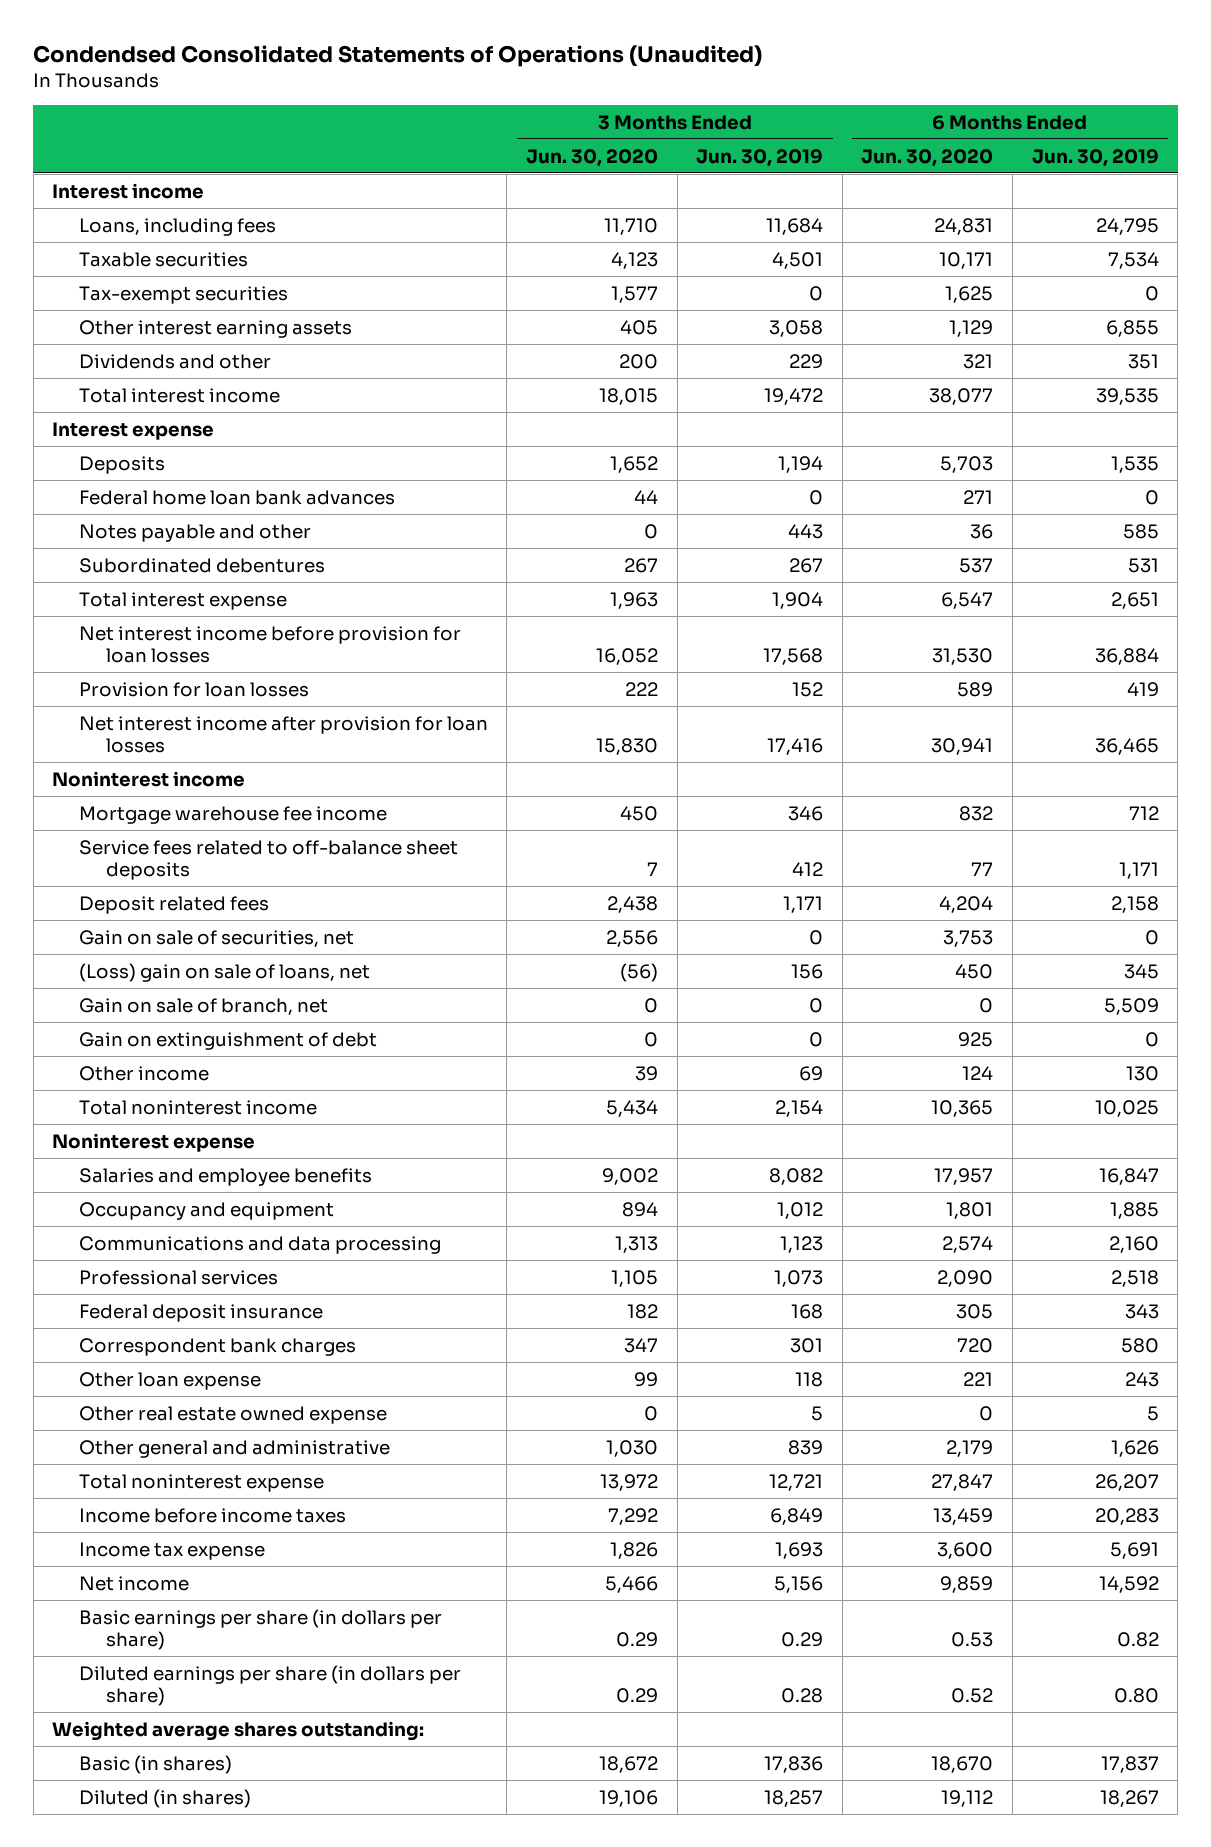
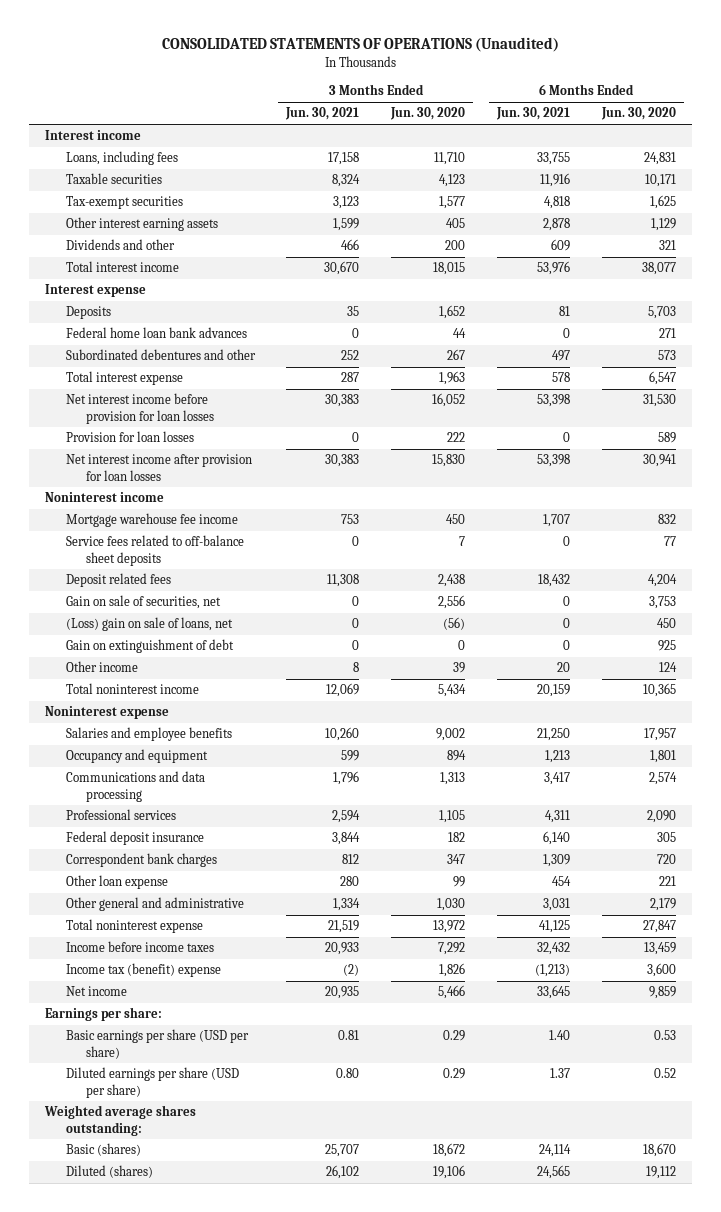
- Condendsed Consolidated Statements of Operations (Unaudited)
+ CONSOLIDATED STATEMENTS OF OPERATIONS (Unaudited)
- | 3 Months Ended Jun. 30, 2020 | 3 Months Ended Jun. 30, 2019 | 6 Months Ended Jun. 30, 2020 | 6 Months Ended Jun. 30, 2019
+ | 3 Months Ended Jun. 30, 2021 | 3 Months Ended Jun. 30, 2020 | 6 Months Ended Jun. 30, 2021 | 6 Months Ended Jun. 30, 2020
- Notes payable and other | 0 | 443 | 36 | 585
- Subordinated debentures | 267 | 267 | 537 | 531
+ Subordinated debentures and other | 252 | 267 | 497 | 573
- Gain on sale of branch, net | 0 | 0 | 0 | 5,509
- Other real estate owned expense | 0 | 5 | 0 | 5
- Income tax expense | 1,826 | 1,693 | 3,600 | 5,691
+ Income tax (benefit) expense | (2) | 1,826 | (1,213) | 3,600
- Basic earnings per share (in dollars per share) | 0.29 | 0.29 | 0.53 | 0.82
- Diluted earnings per share (in dollars per share) | 0.29 | 0.28 | 0.52 | 0.80
+ Earnings per share:
+ Basic earnings per share (USD per share) | 0.81 | 0.29 | 1.40 | 0.53
+ Diluted earnings per share (USD per share) | 0.80 | 0.29 | 1.37 | 0.52
- Basic (in shares) | 18,672 | 17,836 | 18,670 | 17,837
- Diluted (in shares) | 19,106 | 18,257 | 19,112 | 18,267
+ Basic (shares) | 25,707 | 18,672 | 24,114 | 18,670
+ Diluted (shares) | 26,102 | 19,106 | 24,565 | 19,112

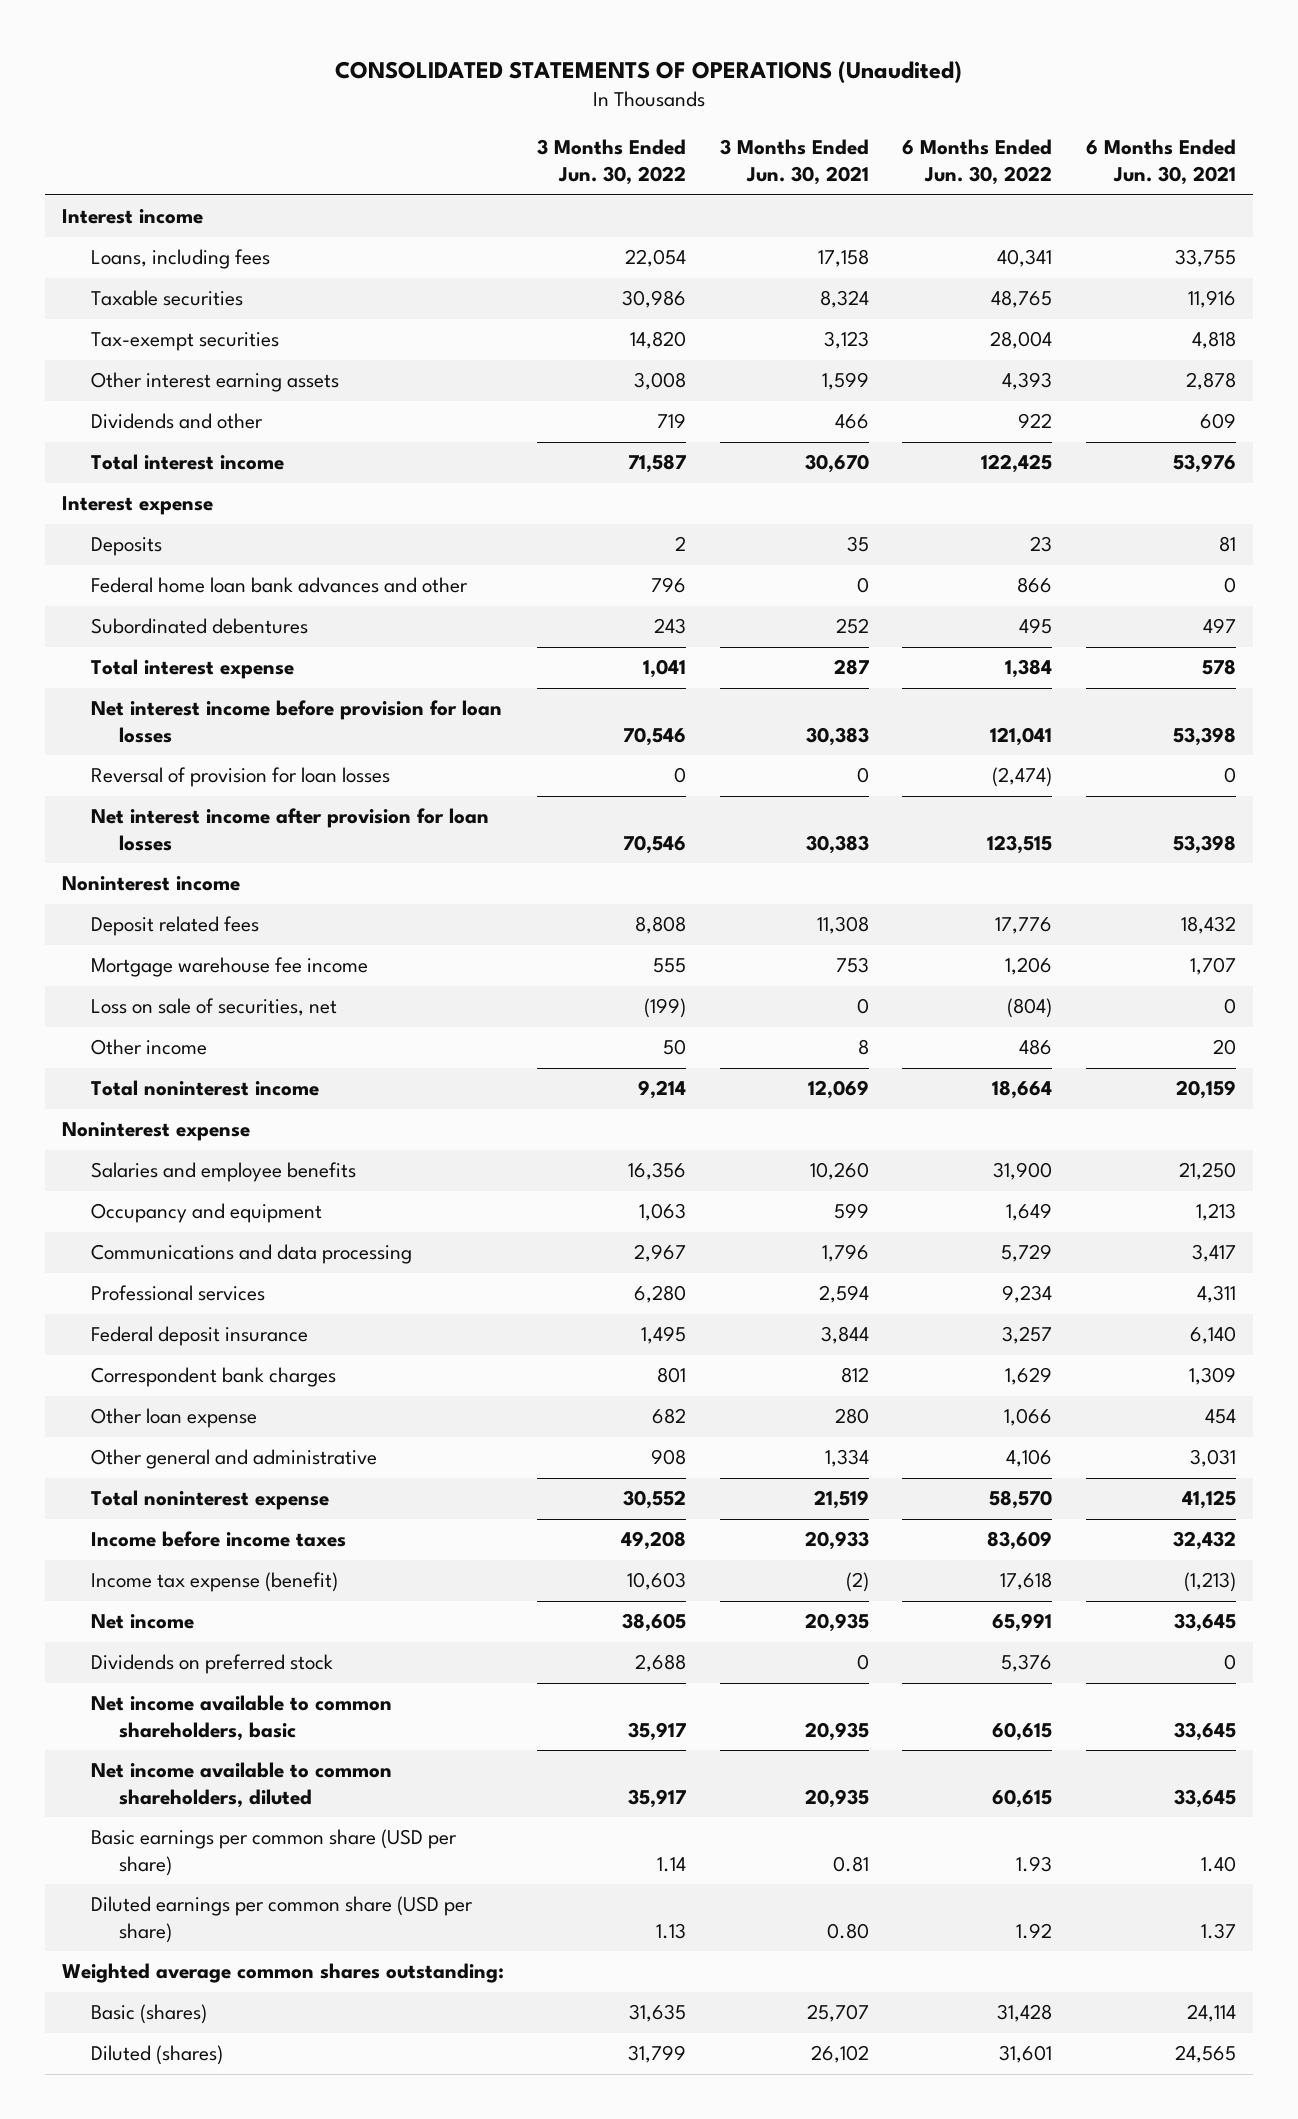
- | 3 Months Ended Jun. 30, 2021 | 3 Months Ended Jun. 30, 2020 | 6 Months Ended Jun. 30, 2021 | 6 Months Ended Jun. 30, 2020
+ | 3 Months Ended Jun. 30, 2022 | 3 Months Ended Jun. 30, 2021 | 6 Months Ended Jun. 30, 2022 | 6 Months Ended Jun. 30, 2021
- Federal home loan bank advances | 0 | 44 | 0 | 271
- Subordinated debentures and other | 252 | 267 | 497 | 573
+ Federal home loan bank advances and other | 796 | 0 | 866 | 0
+ Subordinated debentures | 243 | 252 | 495 | 497
- Provision for loan losses | 0 | 222 | 0 | 589
+ Reversal of provision for loan losses | 0 | 0 | (2,474) | 0
- Service fees related to off-balance sheet deposits | 0 | 7 | 0 | 77
- Gain on sale of securities, net | 0 | 2,556 | 0 | 3,753
- (Loss) gain on sale of loans, net | 0 | (56) | 0 | 450
- Gain on extinguishment of debt | 0 | 0 | 0 | 925
moved down: Mortgage warehouse fee income | 555 | 753 | 1,206 | 1,707
+ Loss on sale of securities, net | (199) | 0 | (804) | 0
- Income tax (benefit) expense | (2) | 1,826 | (1,213) | 3,600
+ Income tax expense (benefit) | 10,603 | (2) | 17,618 | (1,213)
- Earnings per share:
- Basic earnings per share (USD per share) | 0.81 | 0.29 | 1.40 | 0.53
- Diluted earnings per share (USD per share) | 0.80 | 0.29 | 1.37 | 0.52
- Weighted average shares outstanding:
+ Dividends on preferred stock | 2,688 | 0 | 5,376 | 0
+ Net income available to common shareholders, basic | 35,917 | 20,935 | 60,615 | 33,645
+ Net income available to common shareholders, diluted | 35,917 | 20,935 | 60,615 | 33,645
+ Basic earnings per common share (USD per share) | 1.14 | 0.81 | 1.93 | 1.40
+ Diluted earnings per common share (USD per share) | 1.13 | 0.80 | 1.92 | 1.37
+ Weighted average common shares outstanding:

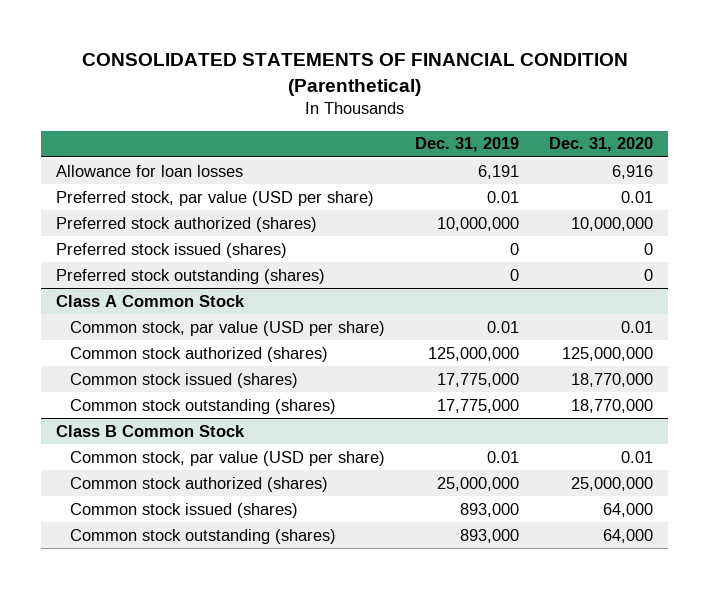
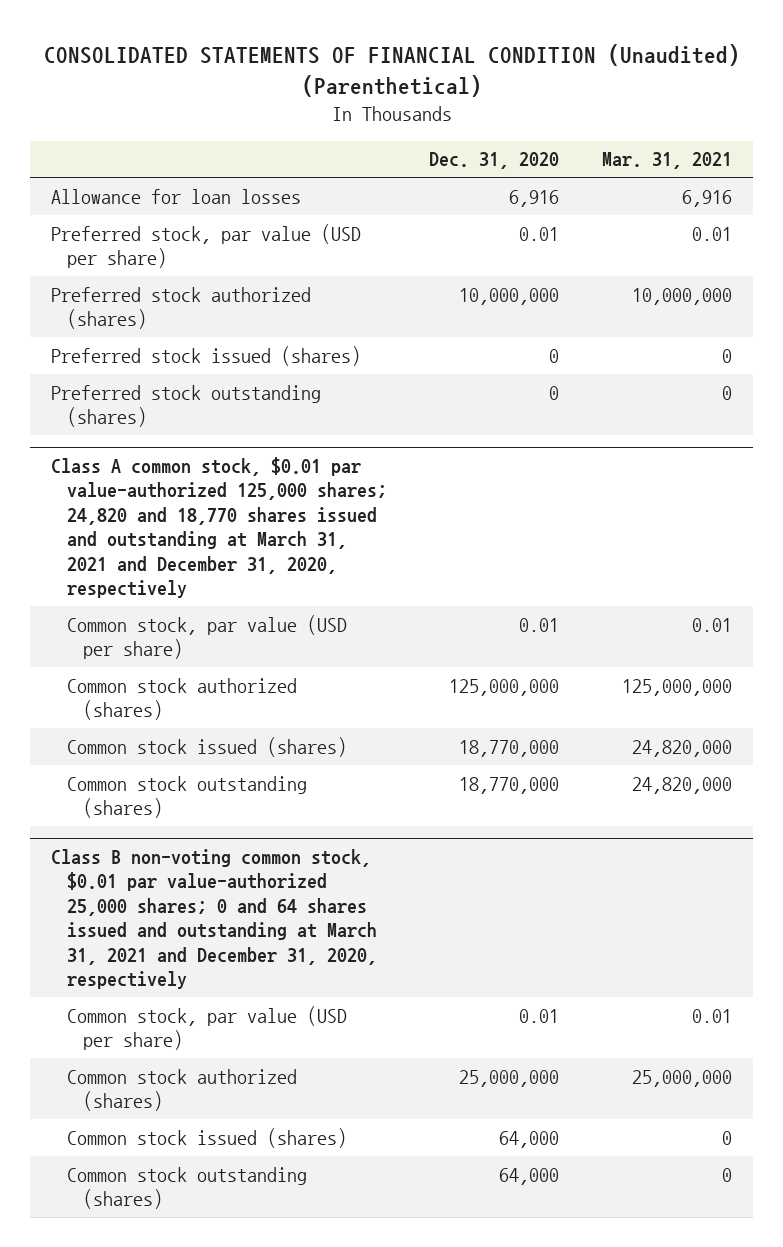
- CONSOLIDATED STATEMENTS OF FINANCIAL CONDITION (Parenthetical)
+ CONSOLIDATED STATEMENTS OF FINANCIAL CONDITION (Unaudited) (Parenthetical)
- | Dec. 31, 2019 | Dec. 31, 2020
+ | Dec. 31, 2020 | Mar. 31, 2021
- Class A Common Stock
+ Class A common stock, $0.01 par value-authorized 125,000 shares; 24,820 and 18,770 shares issued and outstanding at March 31, 2021 and December 31, 2020, respectively
- Class B Common Stock
+ Class B non-voting common stock, $0.01 par value-authorized 25,000 shares; 0 and 64 shares issued and outstanding at March 31, 2021 and December 31, 2020, respectively

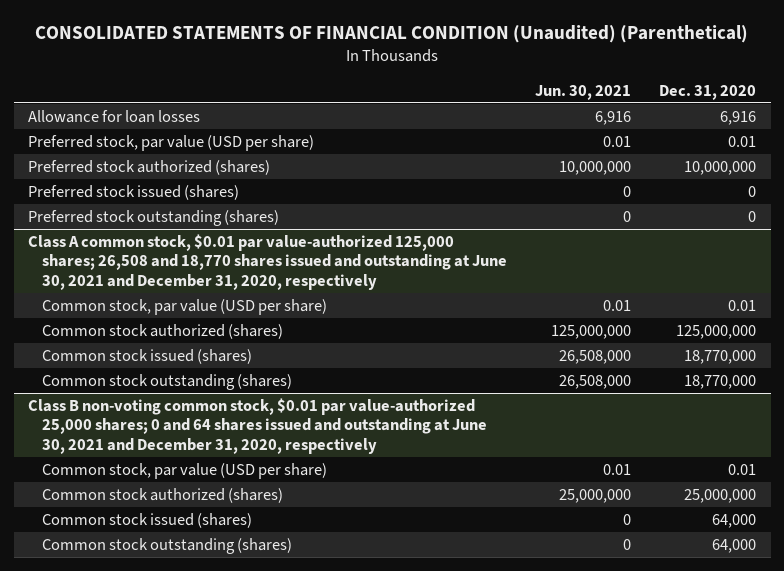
- | Dec. 31, 2020 | Mar. 31, 2021
+ | Jun. 30, 2021 | Dec. 31, 2020
- Class A common stock, $0.01 par value-authorized 125,000 shares; 24,820 and 18,770 shares issued and outstanding at March 31, 2021 and December 31, 2020, respectively
+ Class A common stock, $0.01 par value-authorized 125,000 shares; 26,508 and 18,770 shares issued and outstanding at June 30, 2021 and December 31, 2020, respectively
- Class B non-voting common stock, $0.01 par value-authorized 25,000 shares; 0 and 64 shares issued and outstanding at March 31, 2021 and December 31, 2020, respectively
+ Class B non-voting common stock, $0.01 par value-authorized 25,000 shares; 0 and 64 shares issued and outstanding at June 30, 2021 and December 31, 2020, respectively

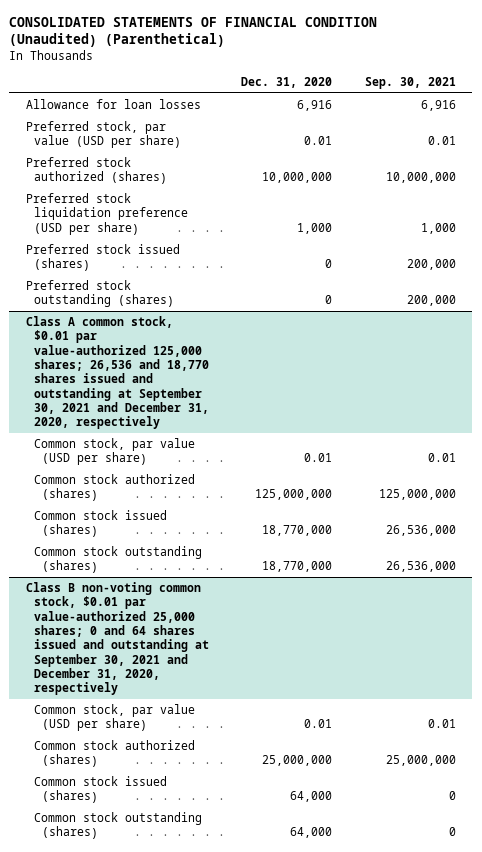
- | Jun. 30, 2021 | Dec. 31, 2020
+ | Dec. 31, 2020 | Sep. 30, 2021
+ Preferred stock liquidation preference (USD per share) | 1,000 | 1,000
- Class A common stock, $0.01 par value-authorized 125,000 shares; 26,508 and 18,770 shares issued and outstanding at June 30, 2021 and December 31, 2020, respectively
+ Class A common stock, $0.01 par value-authorized 125,000 shares; 26,536 and 18,770 shares issued and outstanding at September 30, 2021 and December 31, 2020, respectively
- Class B non-voting common stock, $0.01 par value-authorized 25,000 shares; 0 and 64 shares issued and outstanding at June 30, 2021 and December 31, 2020, respectively
+ Class B non-voting common stock, $0.01 par value-authorized 25,000 shares; 0 and 64 shares issued and outstanding at September 30, 2021 and December 31, 2020, respectively

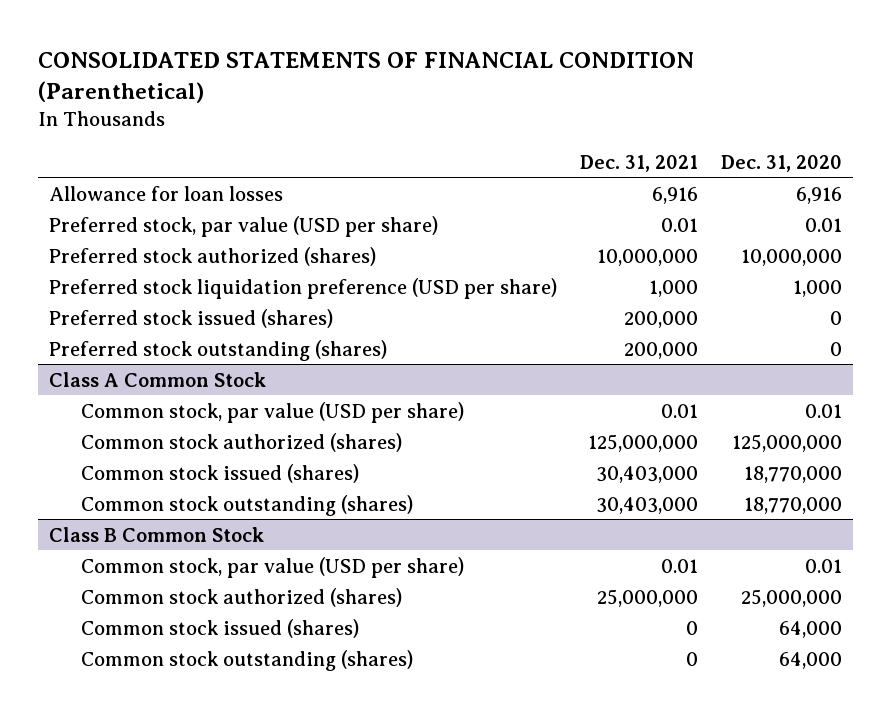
- CONSOLIDATED STATEMENTS OF FINANCIAL CONDITION (Unaudited) (Parenthetical)
+ CONSOLIDATED STATEMENTS OF FINANCIAL CONDITION (Parenthetical)
- | Dec. 31, 2020 | Sep. 30, 2021
+ | Dec. 31, 2021 | Dec. 31, 2020
- Class A common stock, $0.01 par value-authorized 125,000 shares; 26,536 and 18,770 shares issued and outstanding at September 30, 2021 and December 31, 2020, respectively
+ Class A Common Stock
- Class B non-voting common stock, $0.01 par value-authorized 25,000 shares; 0 and 64 shares issued and outstanding at September 30, 2021 and December 31, 2020, respectively
+ Class B Common Stock

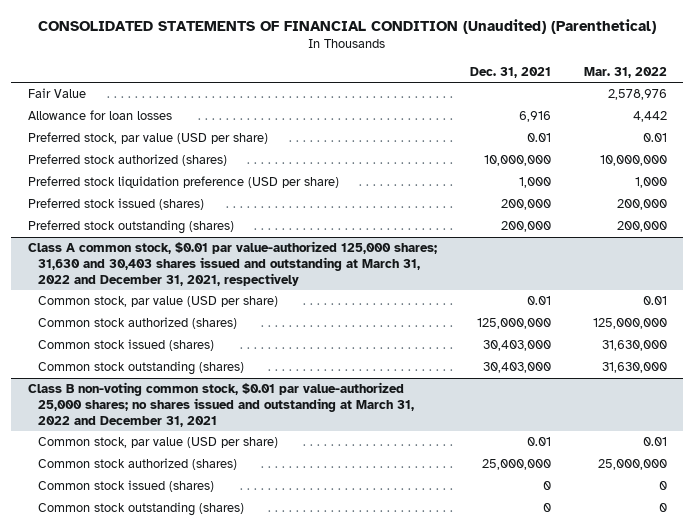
- CONSOLIDATED STATEMENTS OF FINANCIAL CONDITION (Parenthetical)
+ CONSOLIDATED STATEMENTS OF FINANCIAL CONDITION (Unaudited) (Parenthetical)
- | Dec. 31, 2021 | Dec. 31, 2020
+ | Dec. 31, 2021 | Mar. 31, 2022
+ Fair Value | | 2,578,976
- Class A Common Stock
+ Class A common stock, $0.01 par value-authorized 125,000 shares; 31,630 and 30,403 shares issued and outstanding at March 31, 2022 and December 31, 2021, respectively
- Class B Common Stock
+ Class B non-voting common stock, $0.01 par value-authorized 25,000 shares; no shares issued and outstanding at March 31, 2022 and December 31, 2021

